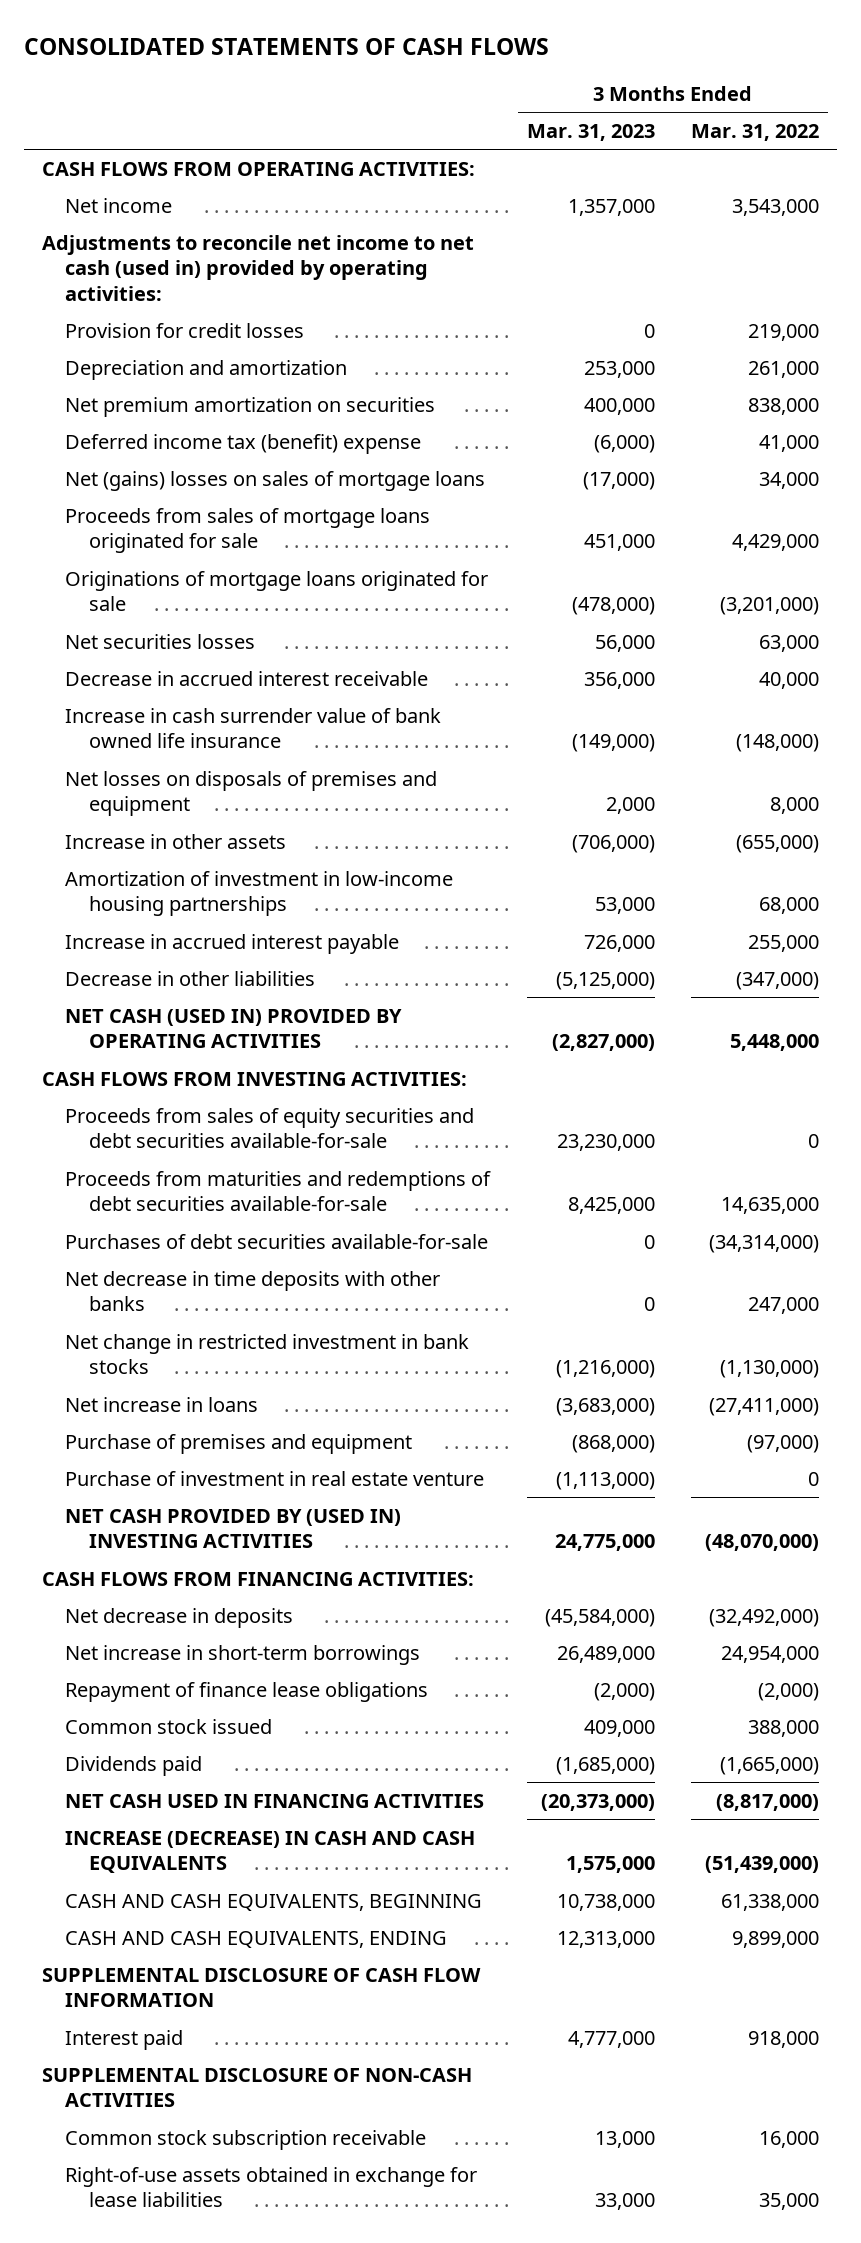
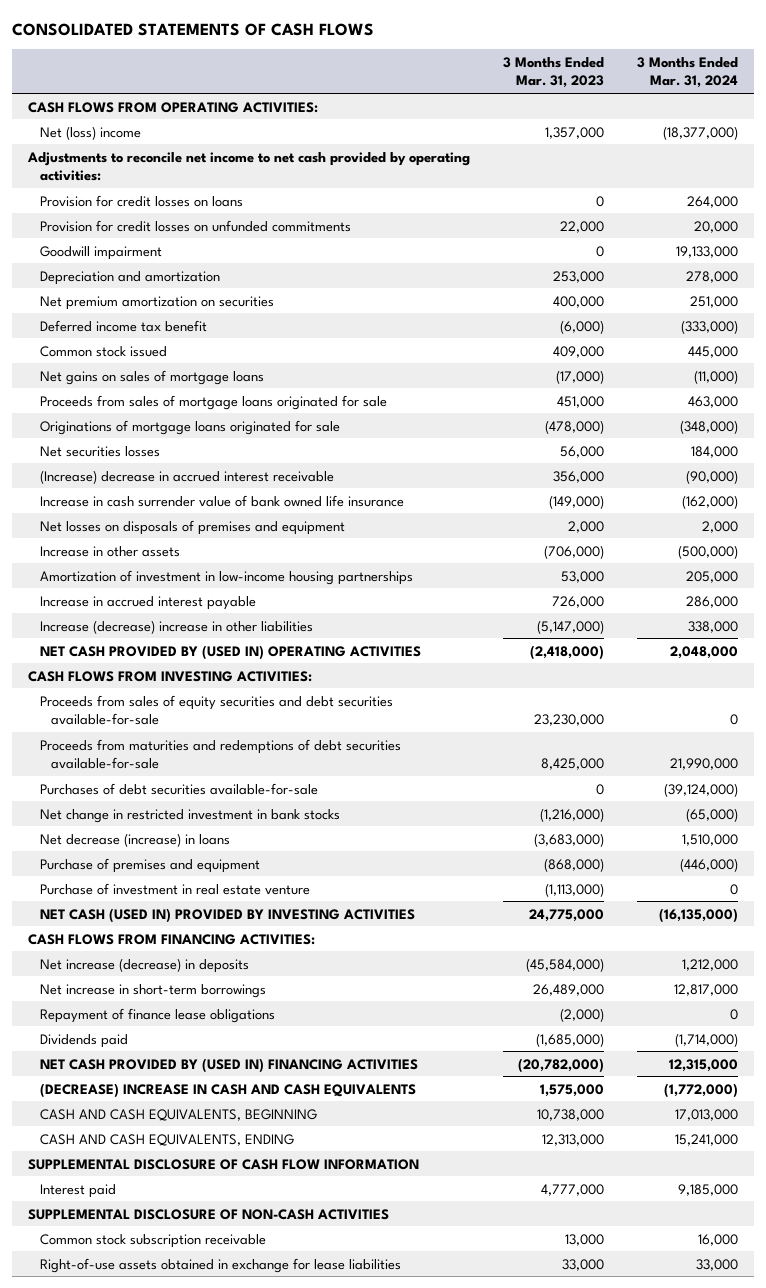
- | 3 Months Ended Mar. 31, 2023 | 3 Months Ended Mar. 31, 2022
+ | 3 Months Ended Mar. 31, 2023 | 3 Months Ended Mar. 31, 2024
- Net income | 1,357,000 | 3,543,000
- Adjustments to reconcile net income to net cash (used in) provided by operating activities:
- Provision for credit losses | 0 | 219,000
+ Net (loss) income | 1,357,000 | (18,377,000)
+ Adjustments to reconcile net income to net cash provided by operating activities:
+ Provision for credit losses on loans | 0 | 264,000
+ Provision for credit losses on unfunded commitments | 22,000 | 20,000
+ Goodwill impairment | 0 | 19,133,000
- Deferred income tax (benefit) expense | (6,000) | 41,000
- Net (gains) losses on sales of mortgage loans | (17,000) | 34,000
+ Deferred income tax benefit | (6,000) | (333,000)
moved up: Common stock issued | 409,000 | 445,000
+ Net gains on sales of mortgage loans | (17,000) | (11,000)
- Decrease in accrued interest receivable | 356,000 | 40,000
+ (Increase) decrease in accrued interest receivable | 356,000 | (90,000)
- Decrease in other liabilities | (5,125,000) | (347,000)
- NET CASH (USED IN) PROVIDED BY OPERATING ACTIVITIES | (2,827,000) | 5,448,000
+ Increase (decrease) increase in other liabilities | (5,147,000) | 338,000
+ NET CASH PROVIDED BY (USED IN) OPERATING ACTIVITIES | (2,418,000) | 2,048,000
- Net decrease in time deposits with other banks | 0 | 247,000
- Net increase in loans | (3,683,000) | (27,411,000)
+ Net decrease (increase) in loans | (3,683,000) | 1,510,000
- NET CASH PROVIDED BY (USED IN) INVESTING ACTIVITIES | 24,775,000 | (48,070,000)
+ NET CASH (USED IN) PROVIDED BY INVESTING ACTIVITIES | 24,775,000 | (16,135,000)
- Net decrease in deposits | (45,584,000) | (32,492,000)
+ Net increase (decrease) in deposits | (45,584,000) | 1,212,000
- NET CASH USED IN FINANCING ACTIVITIES | (20,373,000) | (8,817,000)
- INCREASE (DECREASE) IN CASH AND CASH EQUIVALENTS | 1,575,000 | (51,439,000)
+ NET CASH PROVIDED BY (USED IN) FINANCING ACTIVITIES | (20,782,000) | 12,315,000
+ (DECREASE) INCREASE IN CASH AND CASH EQUIVALENTS | 1,575,000 | (1,772,000)

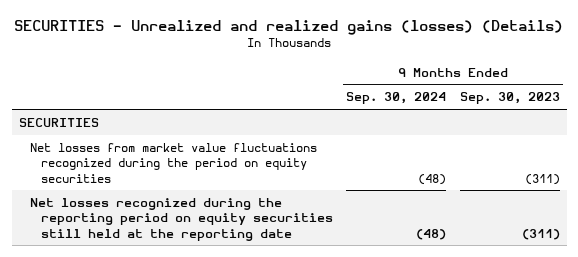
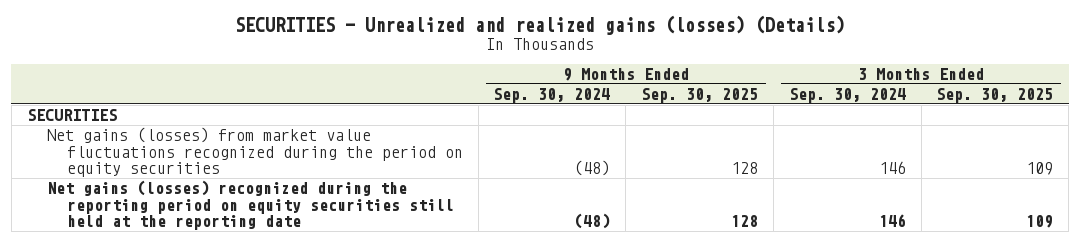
- | 9 Months Ended Sep. 30, 2024 | 9 Months Ended Sep. 30, 2023
+ | 9 Months Ended Sep. 30, 2024 | 9 Months Ended Sep. 30, 2025 | 3 Months Ended Sep. 30, 2024 | 3 Months Ended Sep. 30, 2025
- Net losses from market value fluctuations recognized during the period on equity securities | (48) | (311)
- Net losses recognized during the reporting period on equity securities still held at the reporting date | (48) | (311)
+ Net gains (losses) from market value fluctuations recognized during the period on equity securities | (48) | 128 | 146 | 109
+ Net gains (losses) recognized during the reporting period on equity securities still held at the reporting date | (48) | 128 | 146 | 109

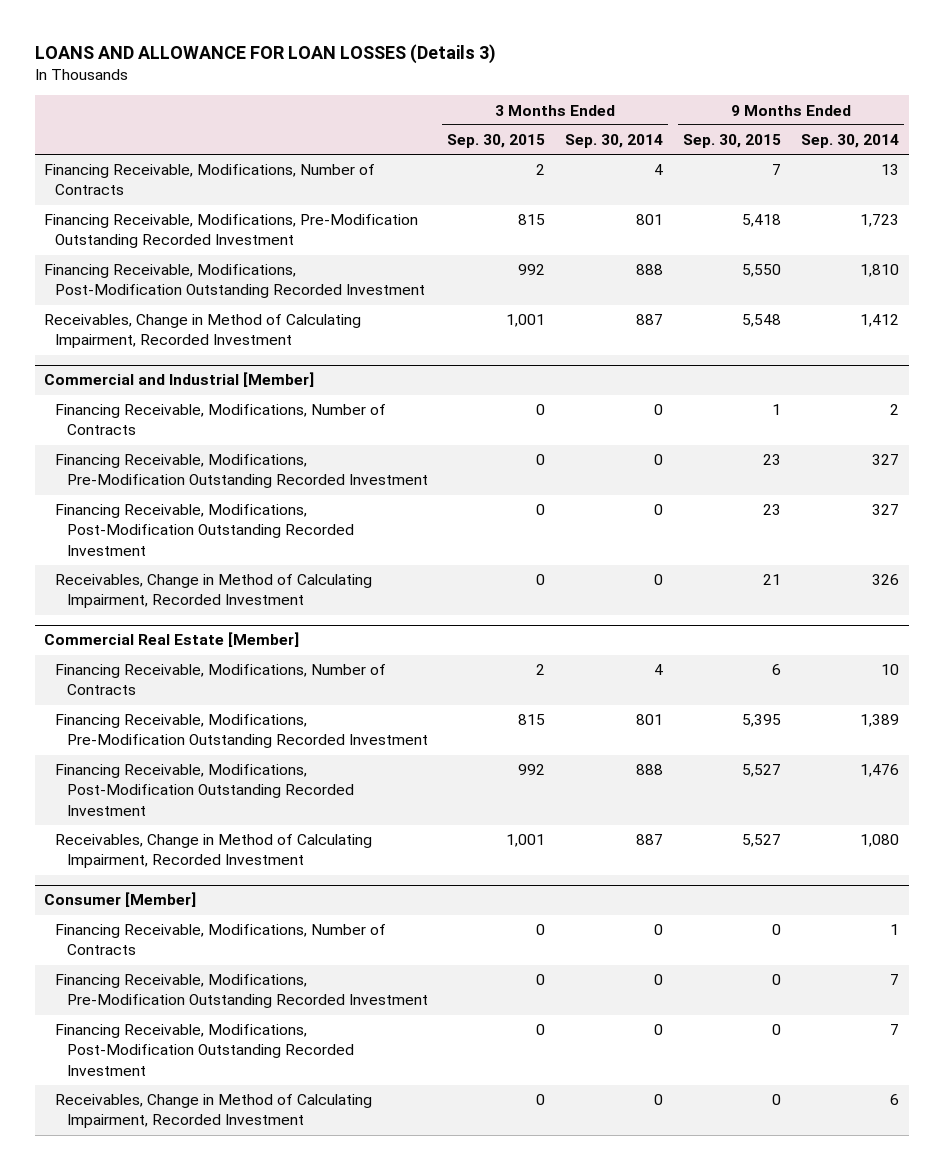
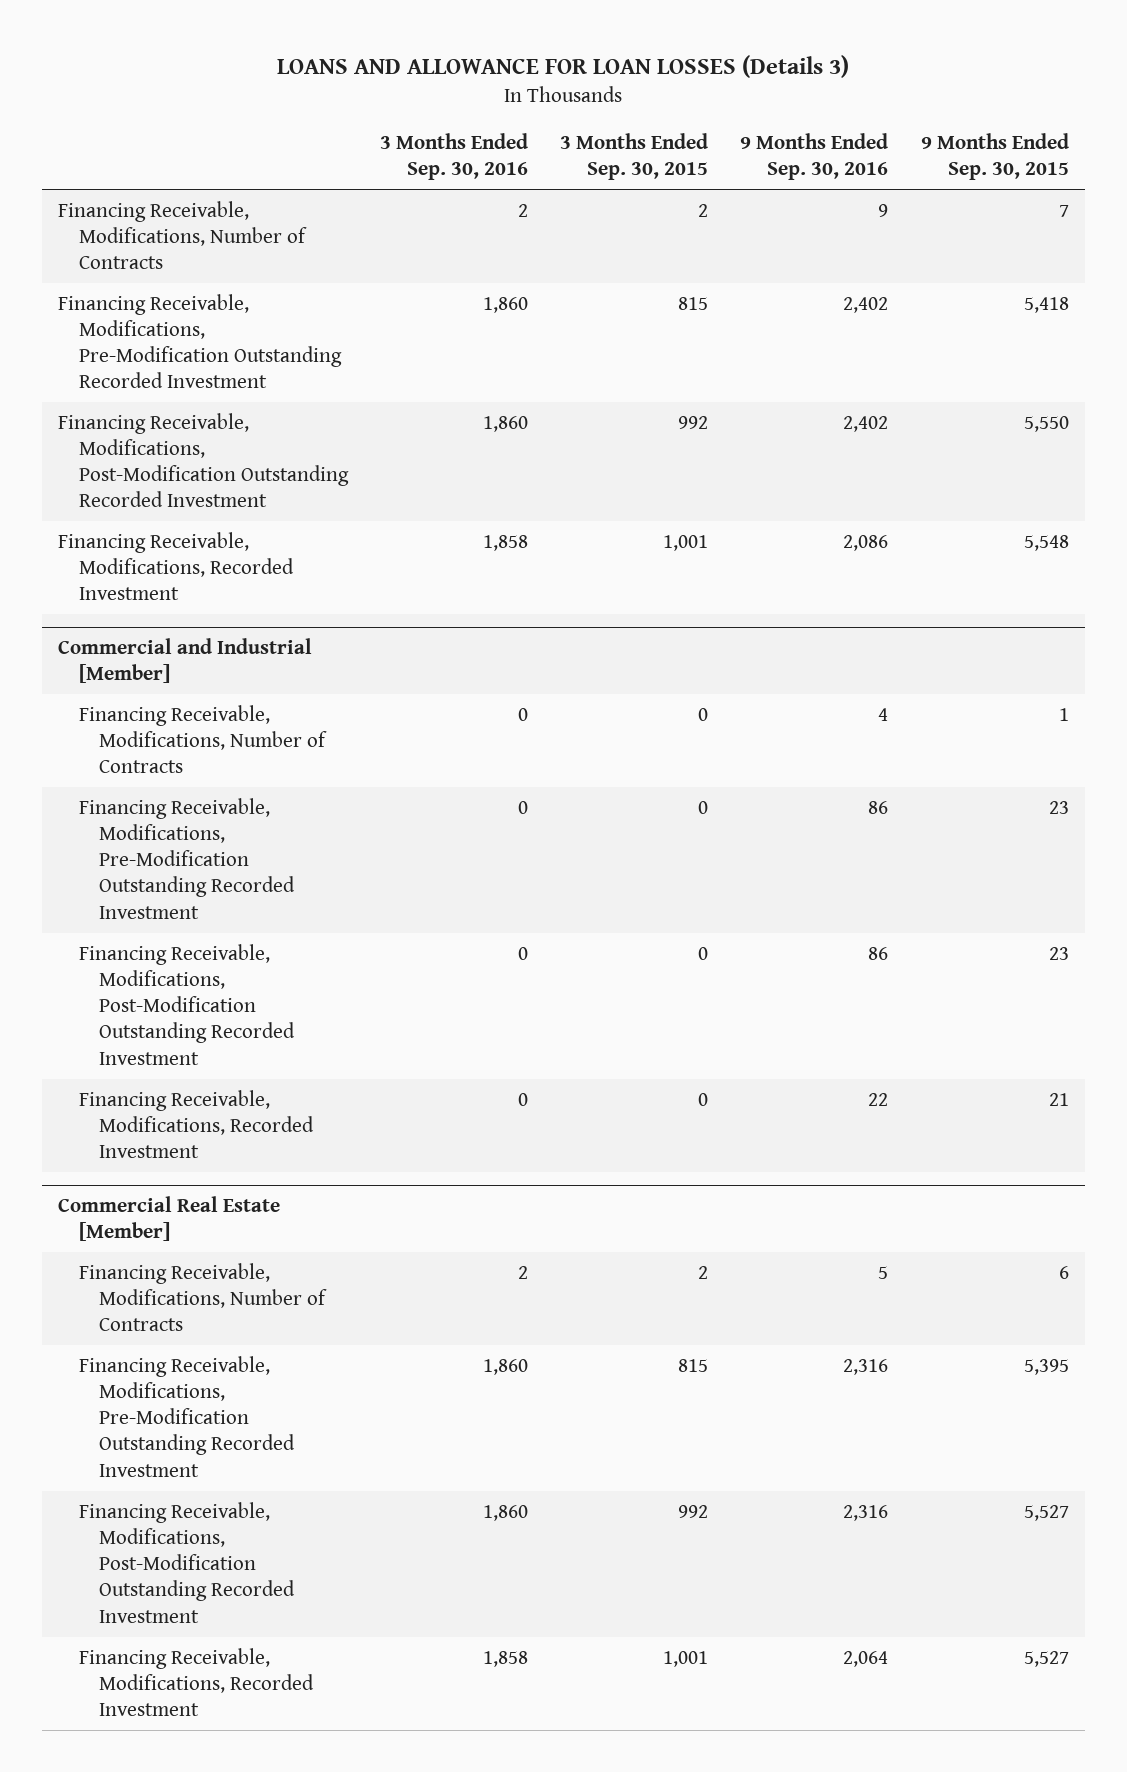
- | 3 Months Ended Sep. 30, 2015 | 3 Months Ended Sep. 30, 2014 | 9 Months Ended Sep. 30, 2015 | 9 Months Ended Sep. 30, 2014
+ | 3 Months Ended Sep. 30, 2016 | 3 Months Ended Sep. 30, 2015 | 9 Months Ended Sep. 30, 2016 | 9 Months Ended Sep. 30, 2015
- Receivables, Change in Method of Calculating Impairment, Recorded Investment | 1,001 | 887 | 5,548 | 1,412
+ Financing Receivable, Modifications, Recorded Investment | 1,858 | 1,001 | 2,086 | 5,548
@ Commercial and Industrial [Member]
- Receivables, Change in Method of Calculating Impairment, Recorded Investment | 0 | 0 | 21 | 326
+ Financing Receivable, Modifications, Recorded Investment | 0 | 0 | 22 | 21
@ Commercial Real Estate [Member]
- Receivables, Change in Method of Calculating Impairment, Recorded Investment | 1,001 | 887 | 5,527 | 1,080
- Consumer [Member]
- Financing Receivable, Modifications, Number of Contracts | 0 | 0 | 0 | 1
- Financing Receivable, Modifications, Pre-Modification Outstanding Recorded Investment | 0 | 0 | 0 | 7
- Financing Receivable, Modifications, Post-Modification Outstanding Recorded Investment | 0 | 0 | 0 | 7
- Receivables, Change in Method of Calculating Impairment, Recorded Investment | 0 | 0 | 0 | 6
@ Commercial Real Estate [Member]
+ Financing Receivable, Modifications, Recorded Investment | 1,858 | 1,001 | 2,064 | 5,527

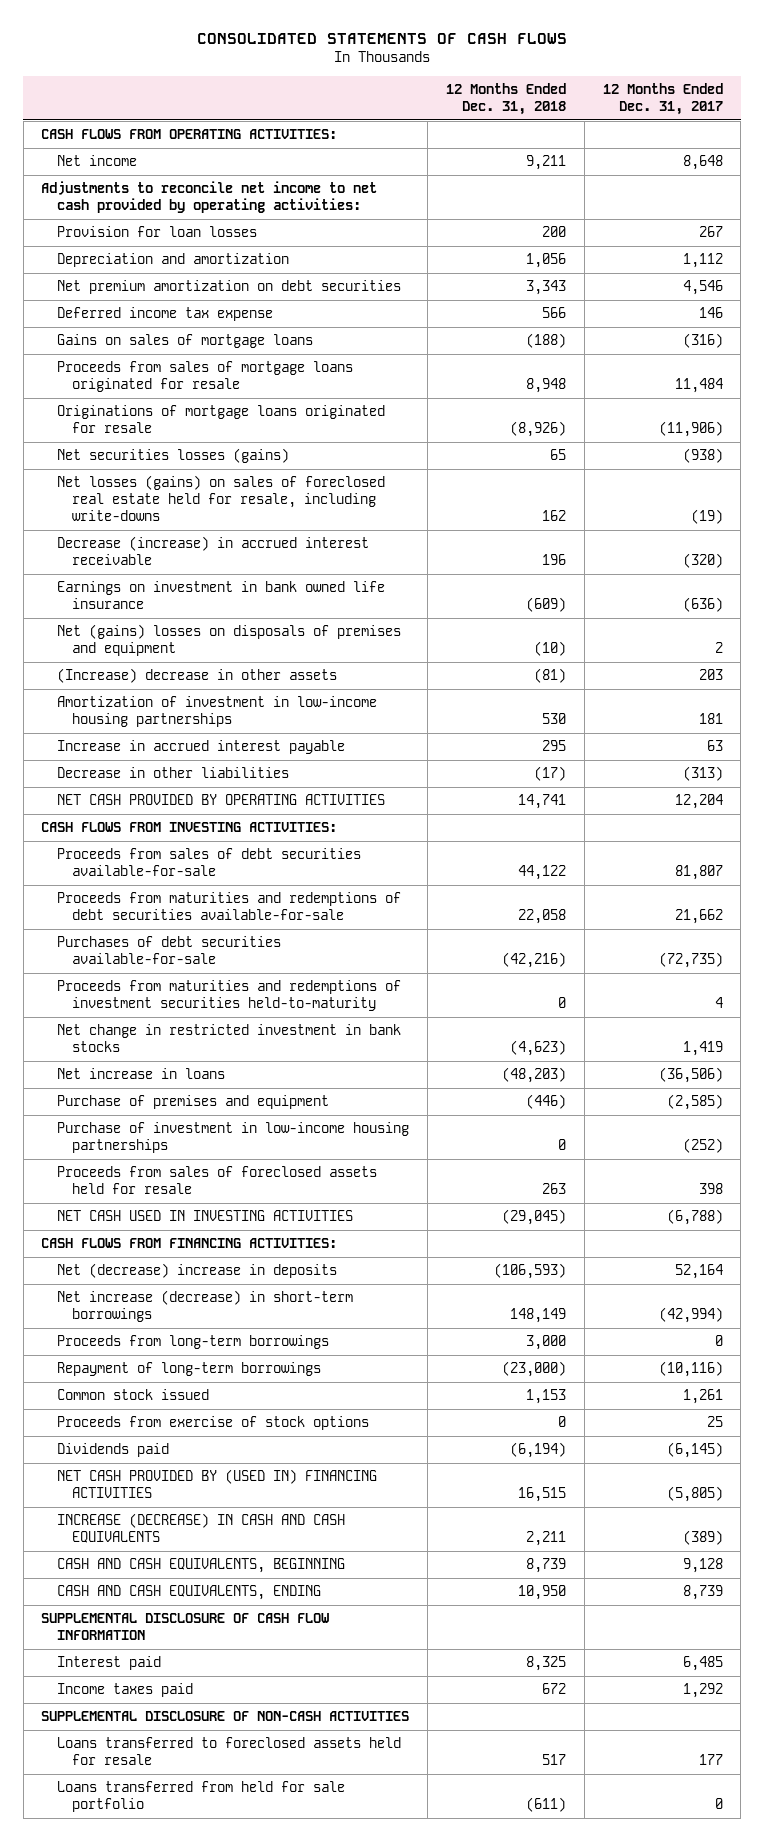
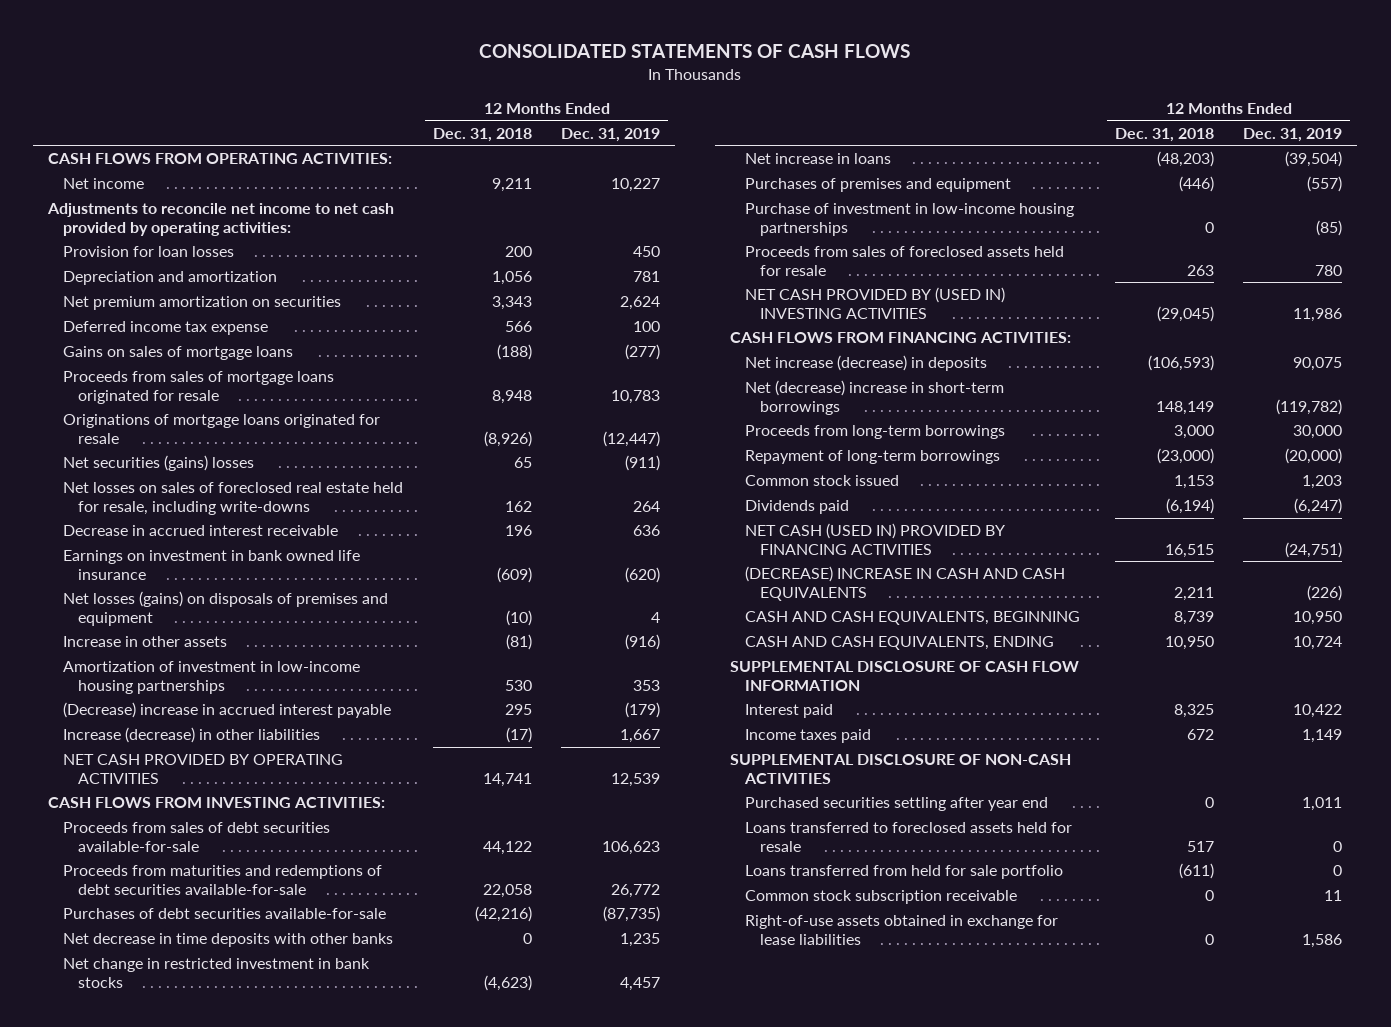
- | 12 Months Ended Dec. 31, 2018 | 12 Months Ended Dec. 31, 2017
+ | 12 Months Ended Dec. 31, 2018 | 12 Months Ended Dec. 31, 2019
- Net premium amortization on debt securities | 3,343 | 4,546
+ Net premium amortization on securities | 3,343 | 2,624
- Net securities losses (gains) | 65 | (938)
- Net losses (gains) on sales of foreclosed real estate held for resale, including write-downs | 162 | (19)
- Decrease (increase) in accrued interest receivable | 196 | (320)
+ Net securities (gains) losses | 65 | (911)
+ Net losses on sales of foreclosed real estate held for resale, including write-downs | 162 | 264
+ Decrease in accrued interest receivable | 196 | 636
- Net (gains) losses on disposals of premises and equipment | (10) | 2
- (Increase) decrease in other assets | (81) | 203
+ Net losses (gains) on disposals of premises and equipment | (10) | 4
+ Increase in other assets | (81) | (916)
- Increase in accrued interest payable | 295 | 63
- Decrease in other liabilities | (17) | (313)
+ (Decrease) increase in accrued interest payable | 295 | (179)
+ Increase (decrease) in other liabilities | (17) | 1,667
- Proceeds from maturities and redemptions of investment securities held-to-maturity | 0 | 4
+ Net decrease in time deposits with other banks | 0 | 1,235
- Purchase of premises and equipment | (446) | (2,585)
+ Purchases of premises and equipment | (446) | (557)
- NET CASH USED IN INVESTING ACTIVITIES | (29,045) | (6,788)
+ NET CASH PROVIDED BY (USED IN) INVESTING ACTIVITIES | (29,045) | 11,986
- Net (decrease) increase in deposits | (106,593) | 52,164
- Net increase (decrease) in short-term borrowings | 148,149 | (42,994)
+ Net increase (decrease) in deposits | (106,593) | 90,075
+ Net (decrease) increase in short-term borrowings | 148,149 | (119,782)
- Proceeds from exercise of stock options | 0 | 25
- NET CASH PROVIDED BY (USED IN) FINANCING ACTIVITIES | 16,515 | (5,805)
- INCREASE (DECREASE) IN CASH AND CASH EQUIVALENTS | 2,211 | (389)
+ NET CASH (USED IN) PROVIDED BY FINANCING ACTIVITIES | 16,515 | (24,751)
+ (DECREASE) INCREASE IN CASH AND CASH EQUIVALENTS | 2,211 | (226)
+ Purchased securities settling after year end | 0 | 1,011
+ Common stock subscription receivable | 0 | 11
+ Right-of-use assets obtained in exchange for lease liabilities | 0 | 1,586

